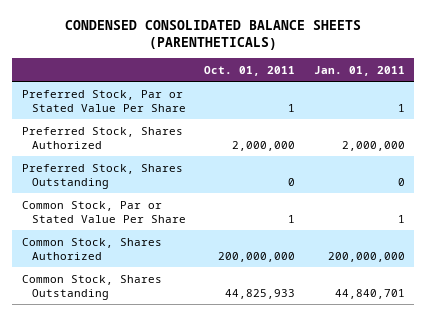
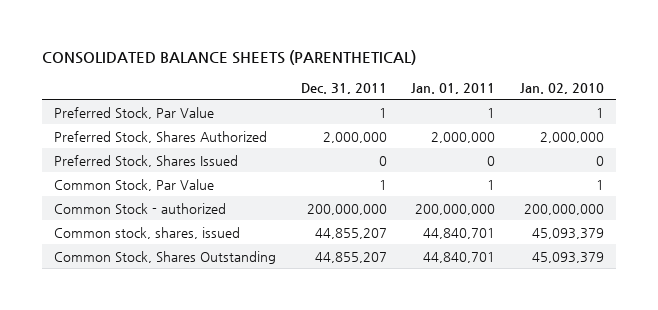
- CONDENSED CONSOLIDATED BALANCE SHEETS (PARENTHETICALS)
+ CONSOLIDATED BALANCE SHEETS (PARENTHETICAL)
- | Oct. 01, 2011 | Jan. 01, 2011
+ | Dec. 31, 2011 | Jan. 01, 2011 | Jan. 02, 2010
- Preferred Stock, Par or Stated Value Per Share | 1 | 1
+ Preferred Stock, Par Value | 1 | 1 | 1
- Preferred Stock, Shares Outstanding | 0 | 0
- Common Stock, Par or Stated Value Per Share | 1 | 1
- Common Stock, Shares Authorized | 200,000,000 | 200,000,000
+ Preferred Stock, Shares Issued | 0 | 0 | 0
+ Common Stock, Par Value | 1 | 1 | 1
+ Common Stock - authorized | 200,000,000 | 200,000,000 | 200,000,000
+ Common stock, shares, issued | 44,855,207 | 44,840,701 | 45,093,379

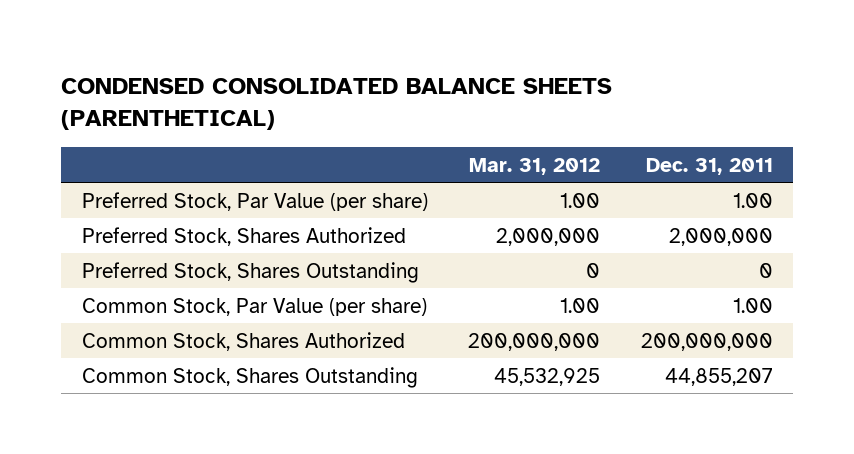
- CONSOLIDATED BALANCE SHEETS (PARENTHETICAL)
+ CONDENSED CONSOLIDATED BALANCE SHEETS (PARENTHETICAL)
- | Dec. 31, 2011 | Jan. 01, 2011 | Jan. 02, 2010
+ | Mar. 31, 2012 | Dec. 31, 2011
- Preferred Stock, Par Value | 1 | 1 | 1
+ Preferred Stock, Par Value (per share) | 1.00 | 1.00
- Preferred Stock, Shares Issued | 0 | 0 | 0
- Common Stock, Par Value | 1 | 1 | 1
- Common Stock - authorized | 200,000,000 | 200,000,000 | 200,000,000
- Common stock, shares, issued | 44,855,207 | 44,840,701 | 45,093,379
+ Preferred Stock, Shares Outstanding | 0 | 0
+ Common Stock, Par Value (per share) | 1.00 | 1.00
+ Common Stock, Shares Authorized | 200,000,000 | 200,000,000

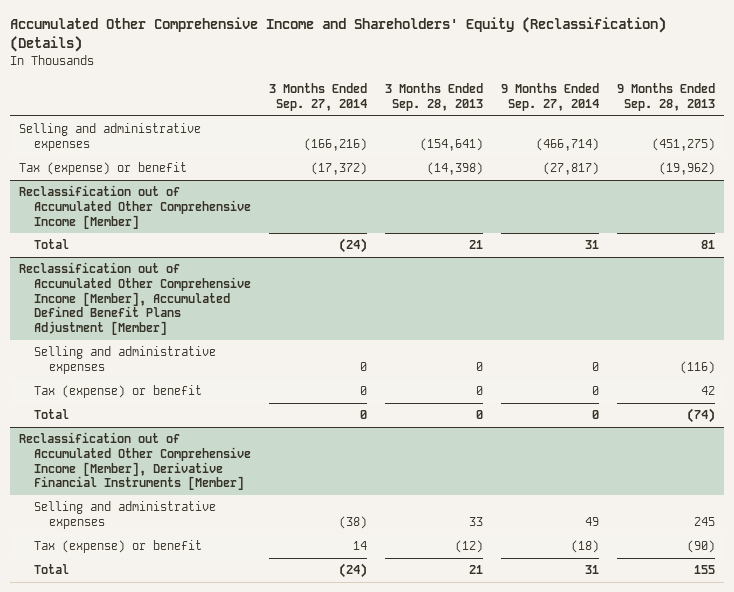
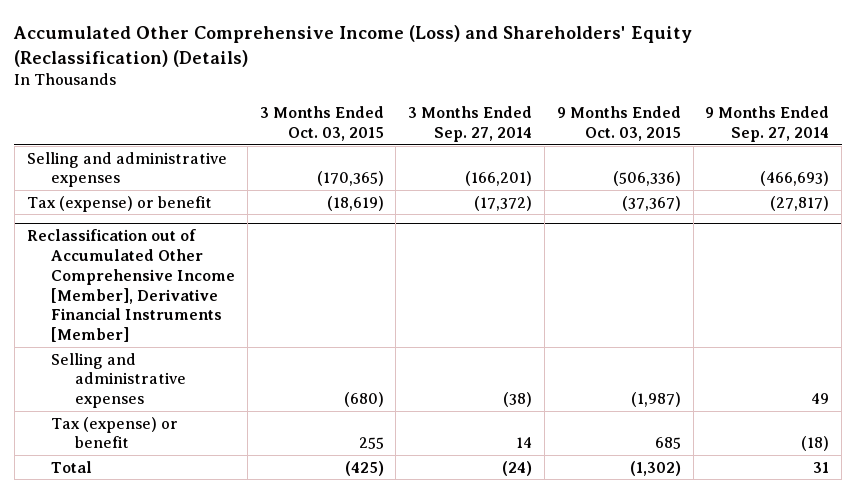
- Accumulated Other Comprehensive Income and Shareholders' Equity (Reclassification) (Details)
+ Accumulated Other Comprehensive Income (Loss) and Shareholders' Equity (Reclassification) (Details)
- | 3 Months Ended Sep. 27, 2014 | 3 Months Ended Sep. 28, 2013 | 9 Months Ended Sep. 27, 2014 | 9 Months Ended Sep. 28, 2013
+ | 3 Months Ended Oct. 03, 2015 | 3 Months Ended Sep. 27, 2014 | 9 Months Ended Oct. 03, 2015 | 9 Months Ended Sep. 27, 2014
- Selling and administrative expenses | (166,216) | (154,641) | (466,714) | (451,275)
+ Selling and administrative expenses | (170,365) | (166,201) | (506,336) | (466,693)
- Reclassification out of Accumulated Other Comprehensive Income [Member]
- Total | (24) | 21 | 31 | 81
- Reclassification out of Accumulated Other Comprehensive Income [Member], Accumulated Defined Benefit Plans Adjustment [Member]
- Selling and administrative expenses | 0 | 0 | 0 | (116)
- Tax (expense) or benefit | 0 | 0 | 0 | 42
- Total | 0 | 0 | 0 | (74)

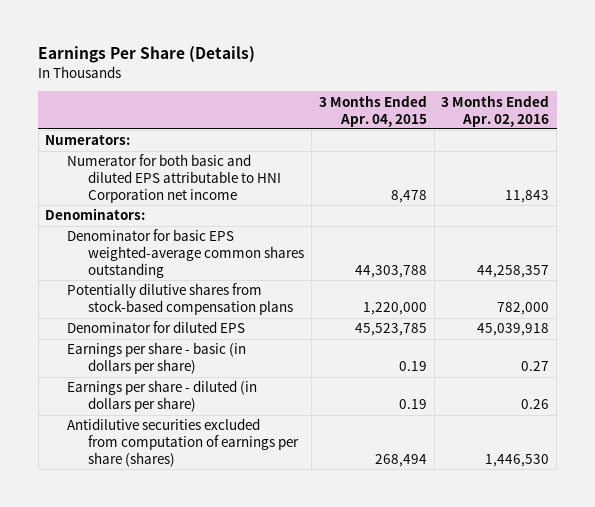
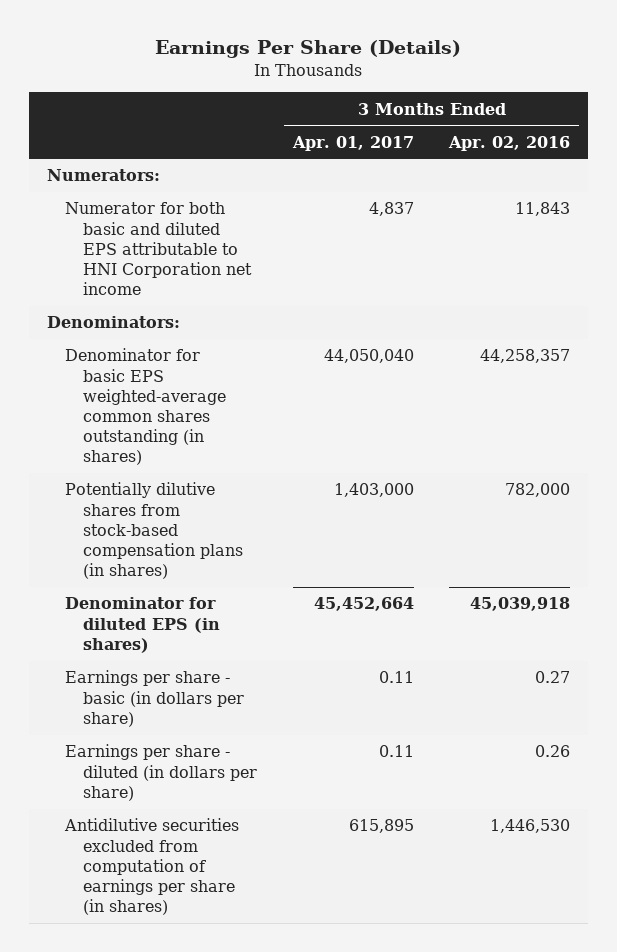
- | 3 Months Ended Apr. 04, 2015 | 3 Months Ended Apr. 02, 2016
+ | 3 Months Ended Apr. 01, 2017 | 3 Months Ended Apr. 02, 2016
- Denominator for basic EPS weighted-average common shares outstanding | 44,303,788 | 44,258,357
- Potentially dilutive shares from stock-based compensation plans | 1,220,000 | 782,000
- Denominator for diluted EPS | 45,523,785 | 45,039,918
+ Denominator for basic EPS weighted-average common shares outstanding (in shares) | 44,050,040 | 44,258,357
+ Potentially dilutive shares from stock-based compensation plans (in shares) | 1,403,000 | 782,000
+ Denominator for diluted EPS (in shares) | 45,452,664 | 45,039,918
- Antidilutive securities excluded from computation of earnings per share (shares) | 268,494 | 1,446,530
+ Antidilutive securities excluded from computation of earnings per share (in shares) | 615,895 | 1,446,530

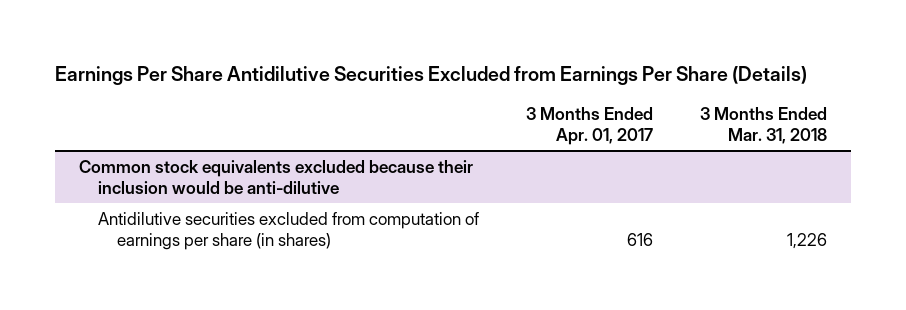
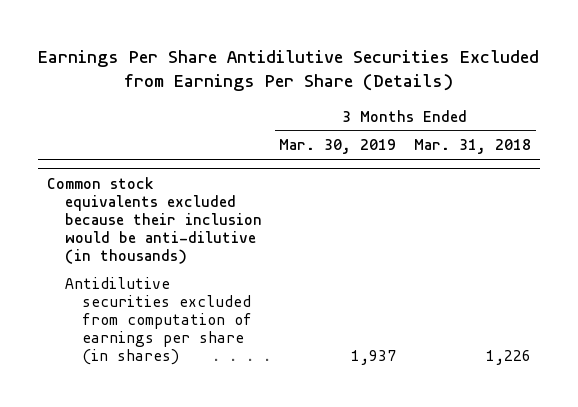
- | 3 Months Ended Apr. 01, 2017 | 3 Months Ended Mar. 31, 2018
+ | 3 Months Ended Mar. 30, 2019 | 3 Months Ended Mar. 31, 2018
- Common stock equivalents excluded because their inclusion would be anti-dilutive
+ Common stock equivalents excluded because their inclusion would be anti-dilutive (in thousands)

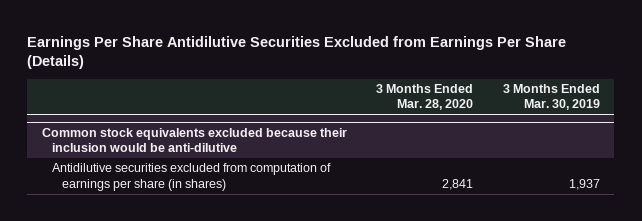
- | 3 Months Ended Mar. 30, 2019 | 3 Months Ended Mar. 31, 2018
+ | 3 Months Ended Mar. 28, 2020 | 3 Months Ended Mar. 30, 2019
- Common stock equivalents excluded because their inclusion would be anti-dilutive (in thousands)
+ Common stock equivalents excluded because their inclusion would be anti-dilutive

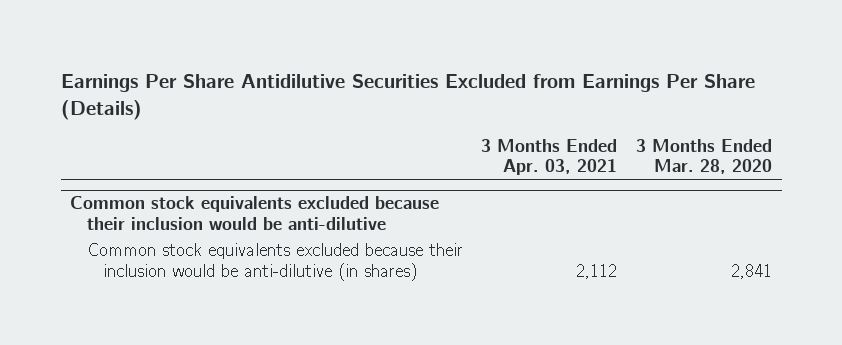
- | 3 Months Ended Mar. 28, 2020 | 3 Months Ended Mar. 30, 2019
+ | 3 Months Ended Apr. 03, 2021 | 3 Months Ended Mar. 28, 2020
@ Common stock equivalents excluded because their inclusion would be anti-dilutive
- Antidilutive securities excluded from computation of earnings per share (in shares) | 2,841 | 1,937
+ Common stock equivalents excluded because their inclusion would be anti-dilutive (in shares) | 2,112 | 2,841

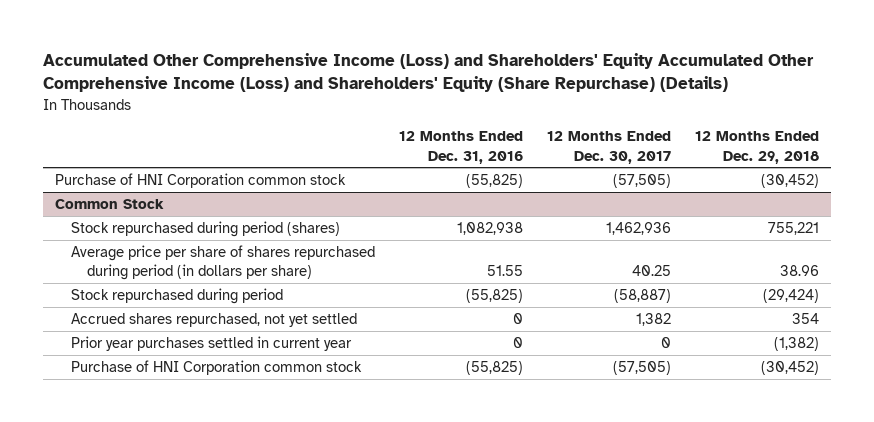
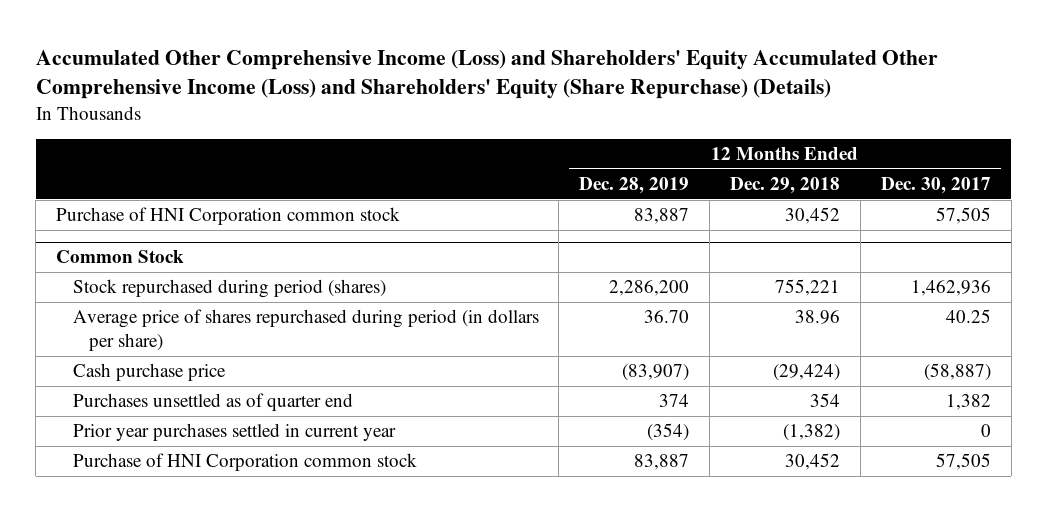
- | 12 Months Ended Dec. 31, 2016 | 12 Months Ended Dec. 30, 2017 | 12 Months Ended Dec. 29, 2018
+ | 12 Months Ended Dec. 28, 2019 | 12 Months Ended Dec. 29, 2018 | 12 Months Ended Dec. 30, 2017
- Purchase of HNI Corporation common stock | (55,825) | (57,505) | (30,452)
+ Purchase of HNI Corporation common stock | 83,887 | 30,452 | 57,505
@ Common Stock
- Average price per share of shares repurchased during period (in dollars per share) | 51.55 | 40.25 | 38.96
- Stock repurchased during period | (55,825) | (58,887) | (29,424)
- Accrued shares repurchased, not yet settled | 0 | 1,382 | 354
+ Average price of shares repurchased during period (in dollars per share) | 36.70 | 38.96 | 40.25
+ Cash purchase price | (83,907) | (29,424) | (58,887)
+ Purchases unsettled as of quarter end | 374 | 354 | 1,382
- Purchase of HNI Corporation common stock | (55,825) | (57,505) | (30,452)
+ Purchase of HNI Corporation common stock | 83,887 | 30,452 | 57,505

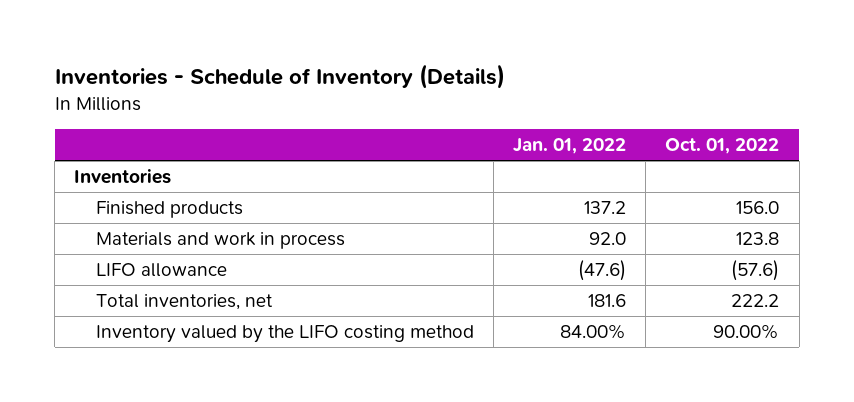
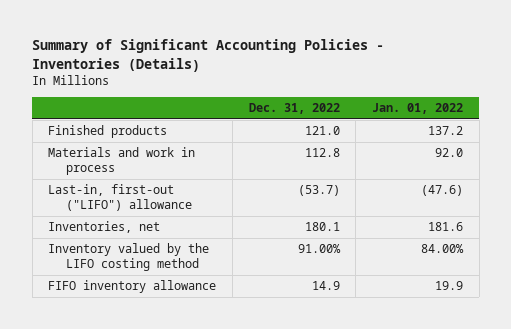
- Inventories - Schedule of Inventory (Details)
+ Summary of Significant Accounting Policies - Inventories (Details)
- | Jan. 01, 2022 | Oct. 01, 2022
+ | Dec. 31, 2022 | Jan. 01, 2022
- Inventories
- LIFO allowance | (47.6) | (57.6)
- Total inventories, net | 181.6 | 222.2
+ Last-in, first-out ("LIFO") allowance | (53.7) | (47.6)
+ Inventories, net | 180.1 | 181.6
+ FIFO inventory allowance | 14.9 | 19.9

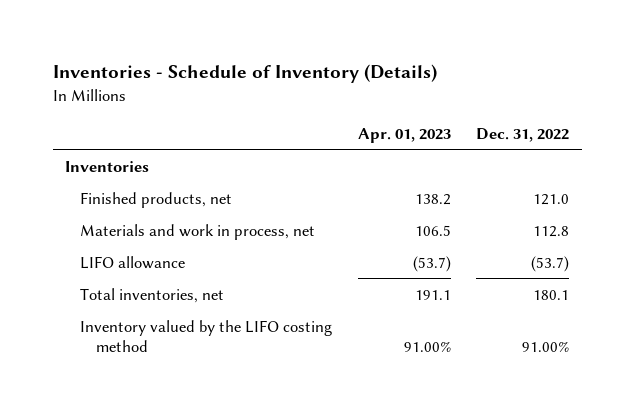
- Summary of Significant Accounting Policies - Inventories (Details)
+ Inventories - Schedule of Inventory (Details)
- | Dec. 31, 2022 | Jan. 01, 2022
+ | Apr. 01, 2023 | Dec. 31, 2022
- Finished products | 121.0 | 137.2
- Materials and work in process | 112.8 | 92.0
- Last-in, first-out ("LIFO") allowance | (53.7) | (47.6)
- Inventories, net | 180.1 | 181.6
+ Inventories
+ Finished products, net | 138.2 | 121.0
+ Materials and work in process, net | 106.5 | 112.8
+ LIFO allowance | (53.7) | (53.7)
+ Total inventories, net | 191.1 | 180.1
- FIFO inventory allowance | 14.9 | 19.9

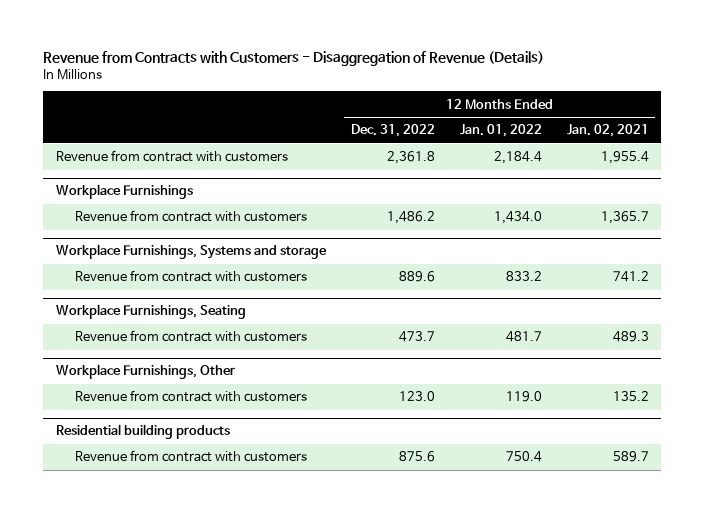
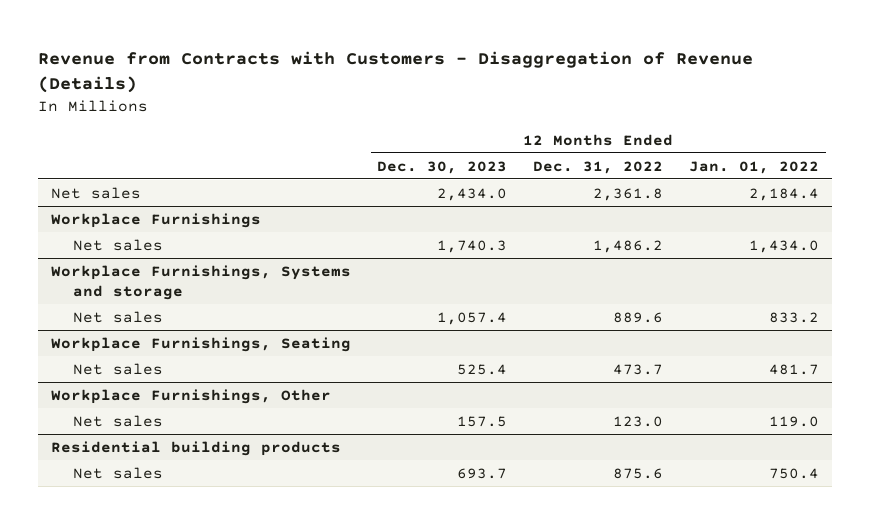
- | 12 Months Ended Dec. 31, 2022 | 12 Months Ended Jan. 01, 2022 | 12 Months Ended Jan. 02, 2021
+ | 12 Months Ended Dec. 30, 2023 | 12 Months Ended Dec. 31, 2022 | 12 Months Ended Jan. 01, 2022
- Revenue from contract with customers | 2,361.8 | 2,184.4 | 1,955.4
+ Net sales | 2,434.0 | 2,361.8 | 2,184.4
@ Workplace Furnishings
- Revenue from contract with customers | 1,486.2 | 1,434.0 | 1,365.7
+ Net sales | 1,740.3 | 1,486.2 | 1,434.0
@ Workplace Furnishings, Systems and storage
- Revenue from contract with customers | 889.6 | 833.2 | 741.2
+ Net sales | 1,057.4 | 889.6 | 833.2
@ Workplace Furnishings, Seating
- Revenue from contract with customers | 473.7 | 481.7 | 489.3
+ Net sales | 525.4 | 473.7 | 481.7
@ Workplace Furnishings, Other
- Revenue from contract with customers | 123.0 | 119.0 | 135.2
+ Net sales | 157.5 | 123.0 | 119.0
@ Residential building products
- Revenue from contract with customers | 875.6 | 750.4 | 589.7
+ Net sales | 693.7 | 875.6 | 750.4

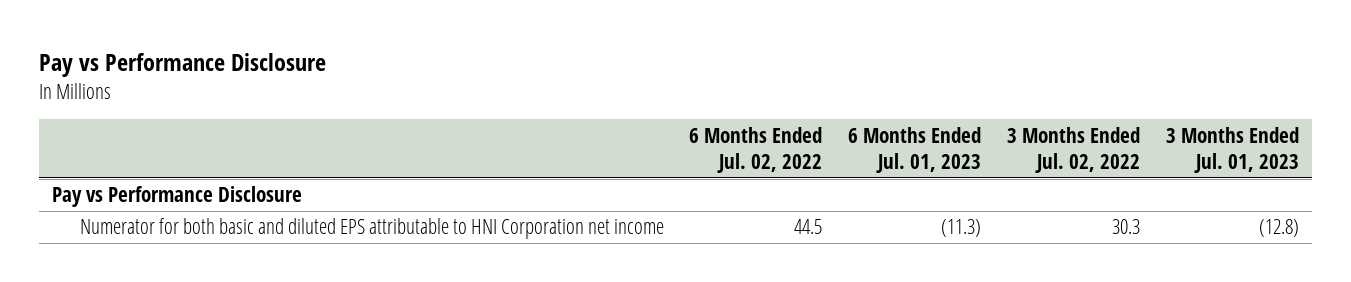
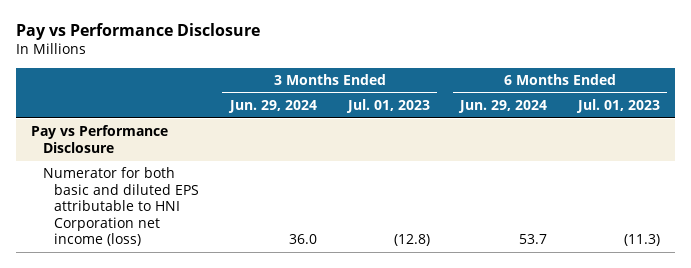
- | 6 Months Ended Jul. 02, 2022 | 6 Months Ended Jul. 01, 2023 | 3 Months Ended Jul. 02, 2022 | 3 Months Ended Jul. 01, 2023
+ | 3 Months Ended Jun. 29, 2024 | 3 Months Ended Jul. 01, 2023 | 6 Months Ended Jun. 29, 2024 | 6 Months Ended Jul. 01, 2023
- Numerator for both basic and diluted EPS attributable to HNI Corporation net income | 44.5 | (11.3) | 30.3 | (12.8)
+ Numerator for both basic and diluted EPS attributable to HNI Corporation net income (loss) | 36.0 | (12.8) | 53.7 | (11.3)

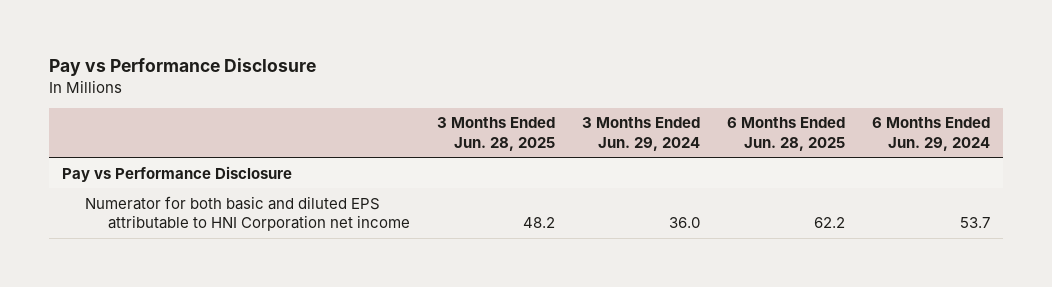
- | 3 Months Ended Jun. 29, 2024 | 3 Months Ended Jul. 01, 2023 | 6 Months Ended Jun. 29, 2024 | 6 Months Ended Jul. 01, 2023
+ | 3 Months Ended Jun. 28, 2025 | 3 Months Ended Jun. 29, 2024 | 6 Months Ended Jun. 28, 2025 | 6 Months Ended Jun. 29, 2024
- Numerator for both basic and diluted EPS attributable to HNI Corporation net income (loss) | 36.0 | (12.8) | 53.7 | (11.3)
+ Numerator for both basic and diluted EPS attributable to HNI Corporation net income | 48.2 | 36.0 | 62.2 | 53.7

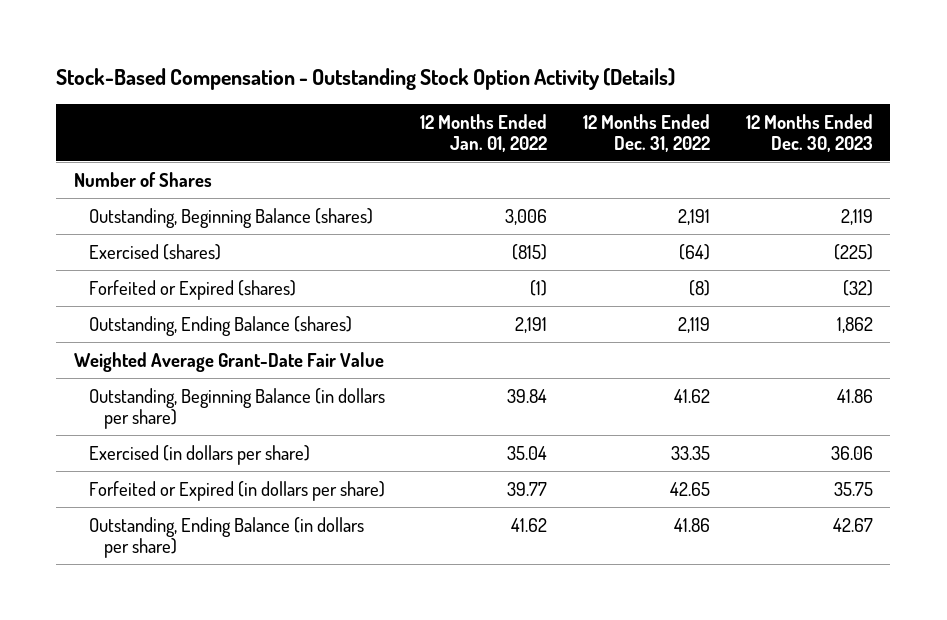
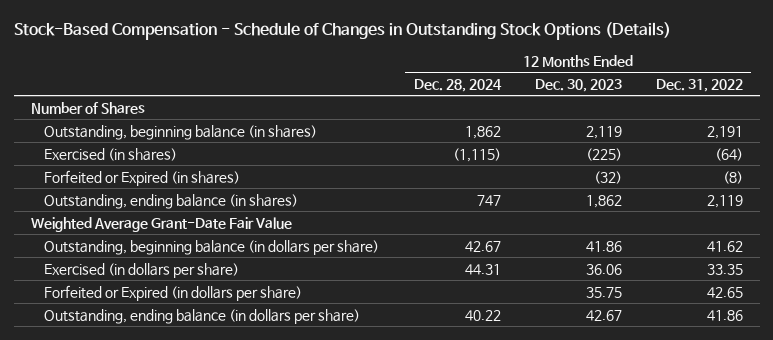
- Stock-Based Compensation - Outstanding Stock Option Activity (Details)
+ Stock-Based Compensation - Schedule of Changes in Outstanding Stock Options (Details)
- | 12 Months Ended Jan. 01, 2022 | 12 Months Ended Dec. 31, 2022 | 12 Months Ended Dec. 30, 2023
+ | 12 Months Ended Dec. 28, 2024 | 12 Months Ended Dec. 30, 2023 | 12 Months Ended Dec. 31, 2022
- Outstanding, Beginning Balance (shares) | 3,006 | 2,191 | 2,119
- Exercised (shares) | (815) | (64) | (225)
- Forfeited or Expired (shares) | (1) | (8) | (32)
- Outstanding, Ending Balance (shares) | 2,191 | 2,119 | 1,862
+ Outstanding, beginning balance (in shares) | 1,862 | 2,119 | 2,191
+ Exercised (in shares) | (1,115) | (225) | (64)
+ Forfeited or Expired (in shares) | | (32) | (8)
+ Outstanding, ending balance (in shares) | 747 | 1,862 | 2,119
- Outstanding, Beginning Balance (in dollars per share) | 39.84 | 41.62 | 41.86
+ Outstanding, beginning balance (in dollars per share) | 42.67 | 41.86 | 41.62
- Outstanding, Ending Balance (in dollars per share) | 41.62 | 41.86 | 42.67
+ Outstanding, ending balance (in dollars per share) | 40.22 | 42.67 | 41.86

